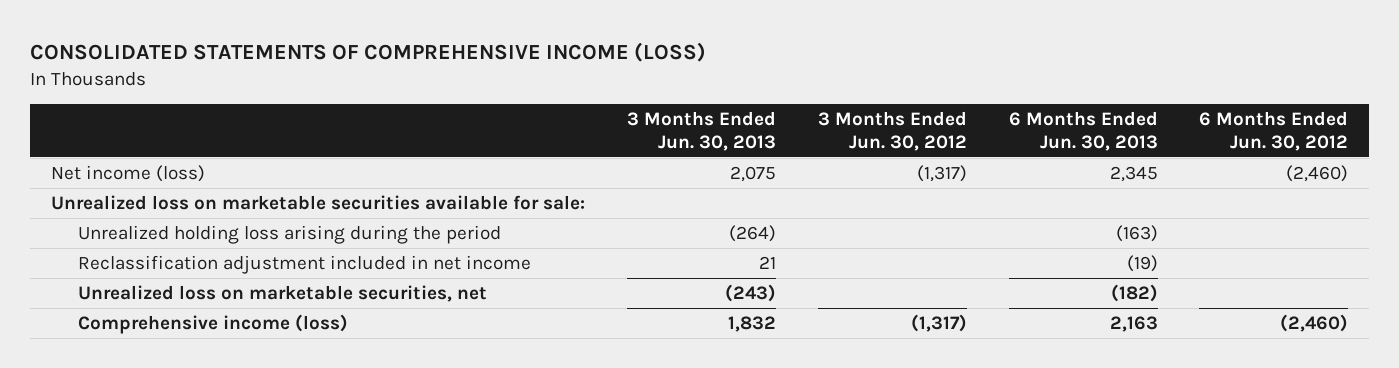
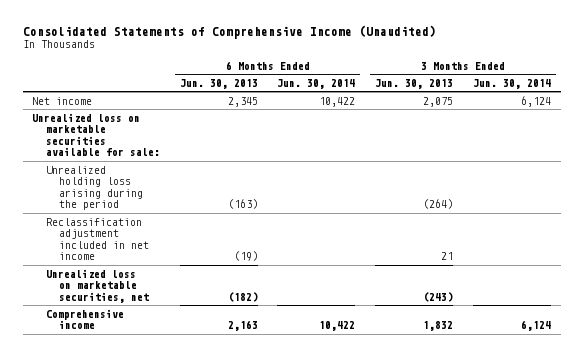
- CONSOLIDATED STATEMENTS OF COMPREHENSIVE INCOME (LOSS)
+ Consolidated Statements of Comprehensive Income (Unaudited)
- | 3 Months Ended Jun. 30, 2013 | 3 Months Ended Jun. 30, 2012 | 6 Months Ended Jun. 30, 2013 | 6 Months Ended Jun. 30, 2012
+ | 6 Months Ended Jun. 30, 2013 | 6 Months Ended Jun. 30, 2014 | 3 Months Ended Jun. 30, 2013 | 3 Months Ended Jun. 30, 2014
- Net income (loss) | 2,075 | (1,317) | 2,345 | (2,460)
+ Net income | 2,345 | 10,422 | 2,075 | 6,124
- Comprehensive income (loss) | 1,832 | (1,317) | 2,163 | (2,460)
+ Comprehensive income | 2,163 | 10,422 | 1,832 | 6,124

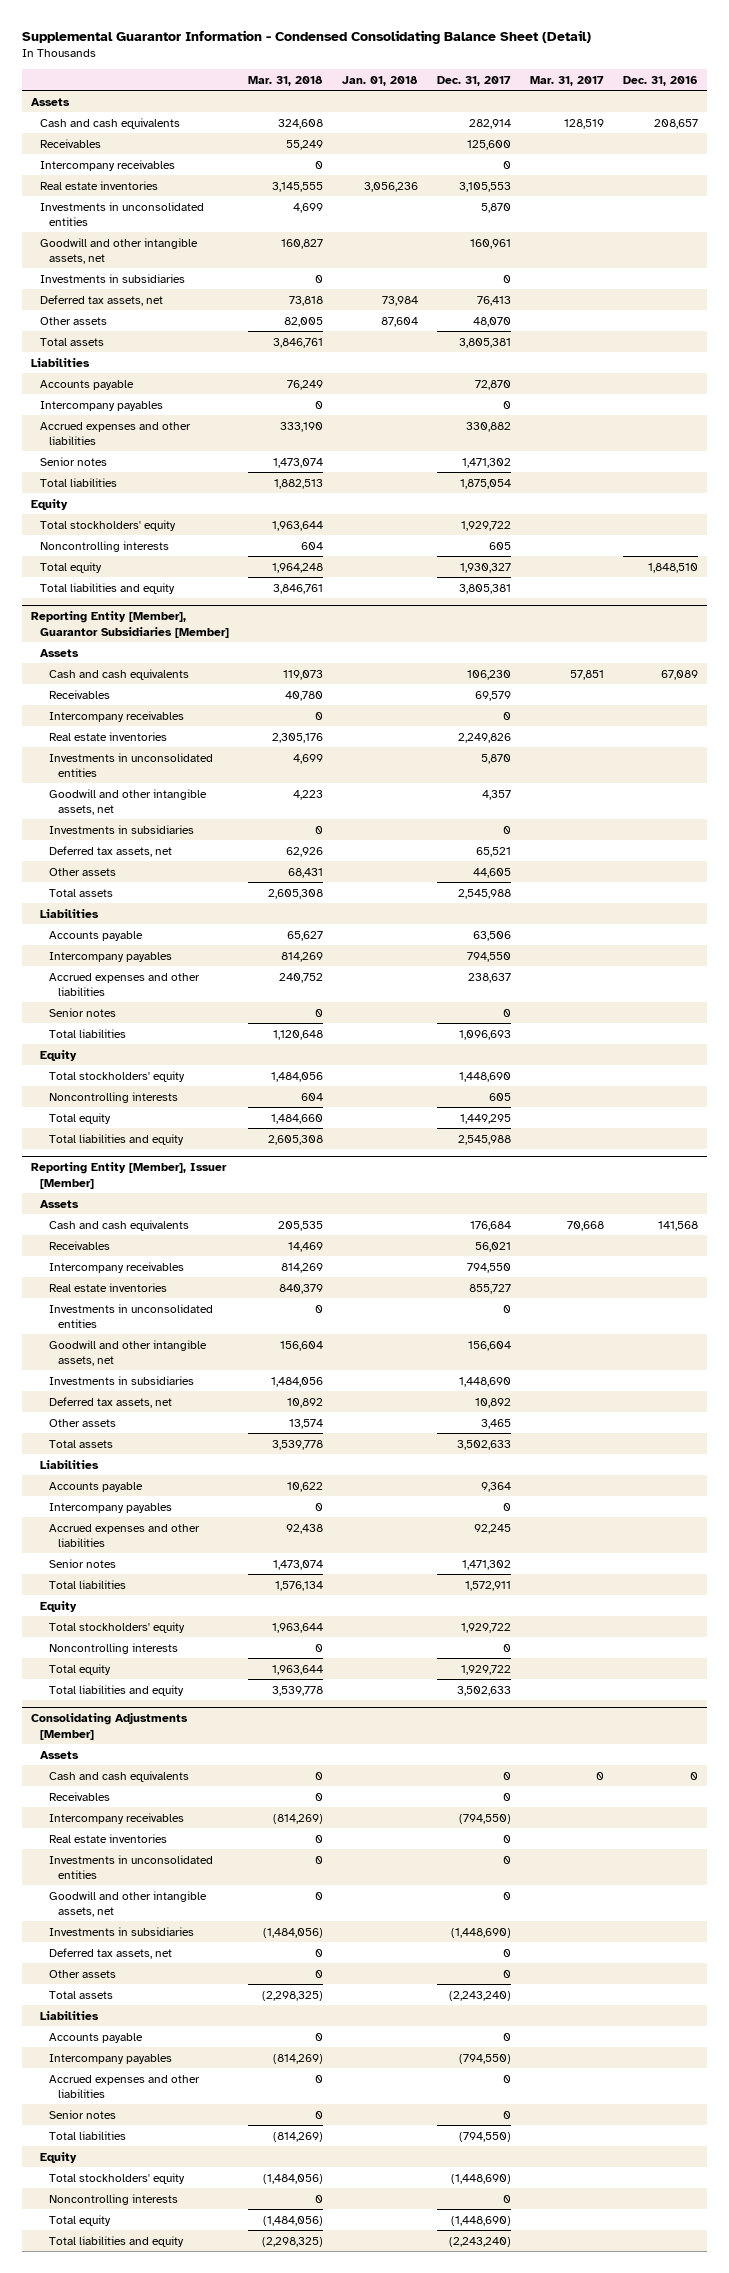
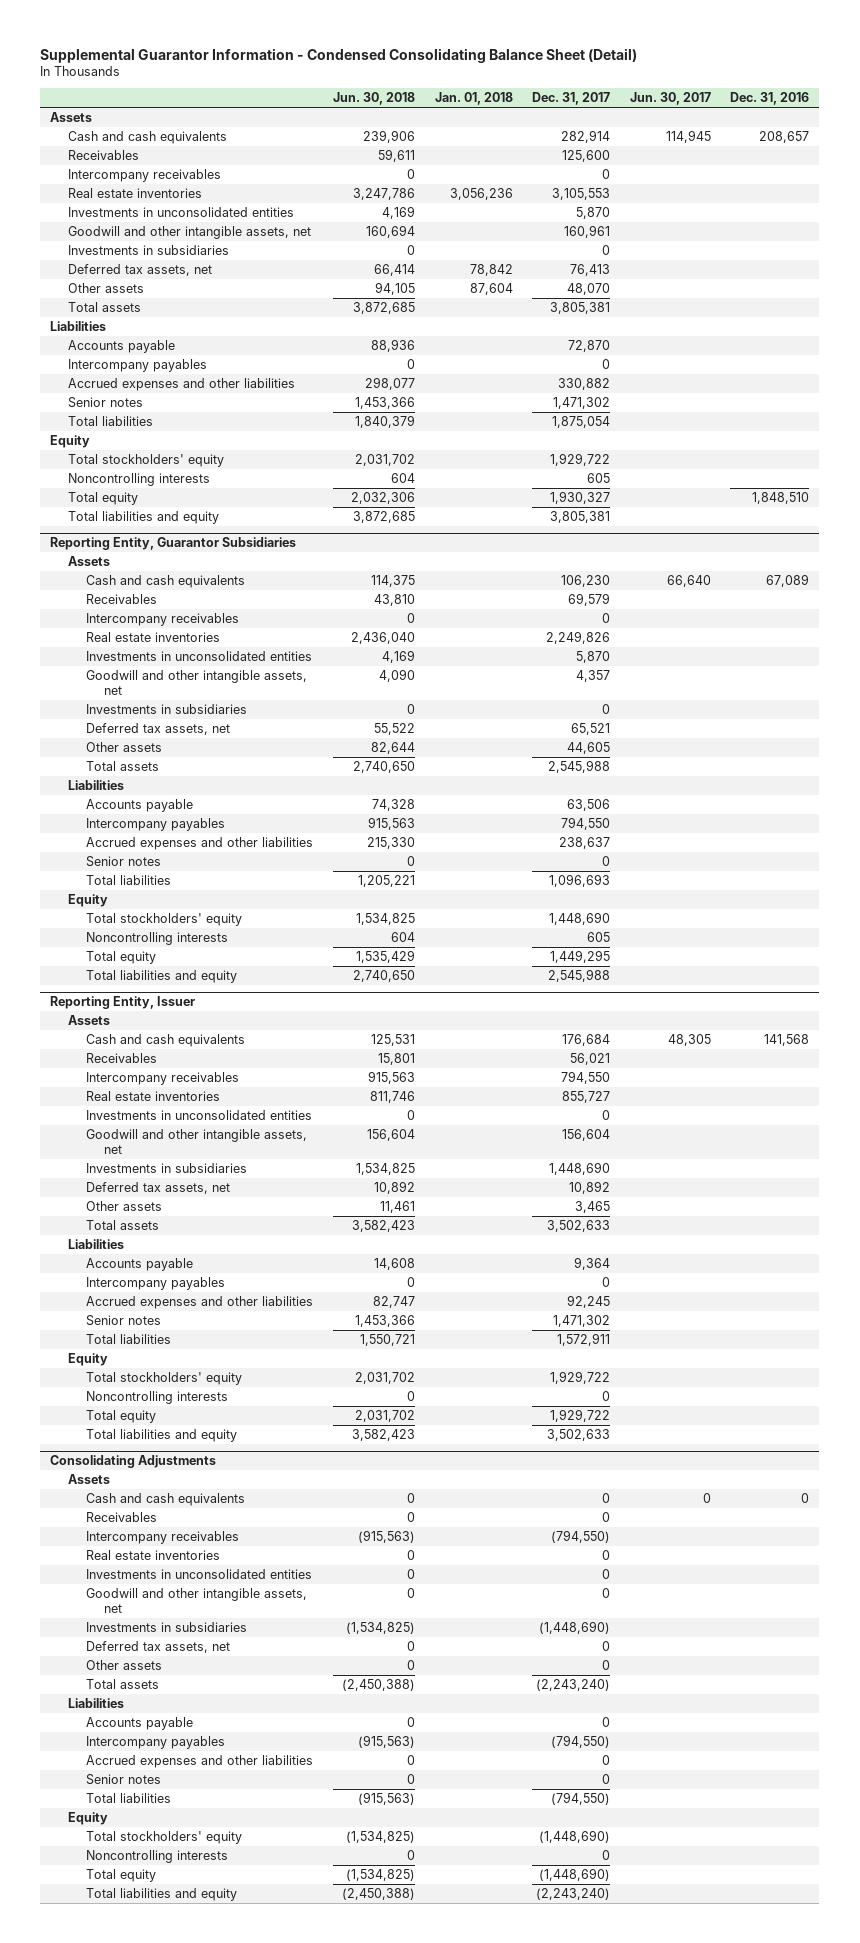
- | Mar. 31, 2018 | Jan. 01, 2018 | Dec. 31, 2017 | Mar. 31, 2017 | Dec. 31, 2016
+ | Jun. 30, 2018 | Jan. 01, 2018 | Dec. 31, 2017 | Jun. 30, 2017 | Dec. 31, 2016
- Deferred tax assets, net | 73,818 | 73,984 | 76,413 | |
+ Deferred tax assets, net | 66,414 | 78,842 | 76,413 | |
- Reporting Entity [Member], Guarantor Subsidiaries [Member]
+ Reporting Entity, Guarantor Subsidiaries
- Reporting Entity [Member], Issuer [Member]
+ Reporting Entity, Issuer
- Consolidating Adjustments [Member]
+ Consolidating Adjustments

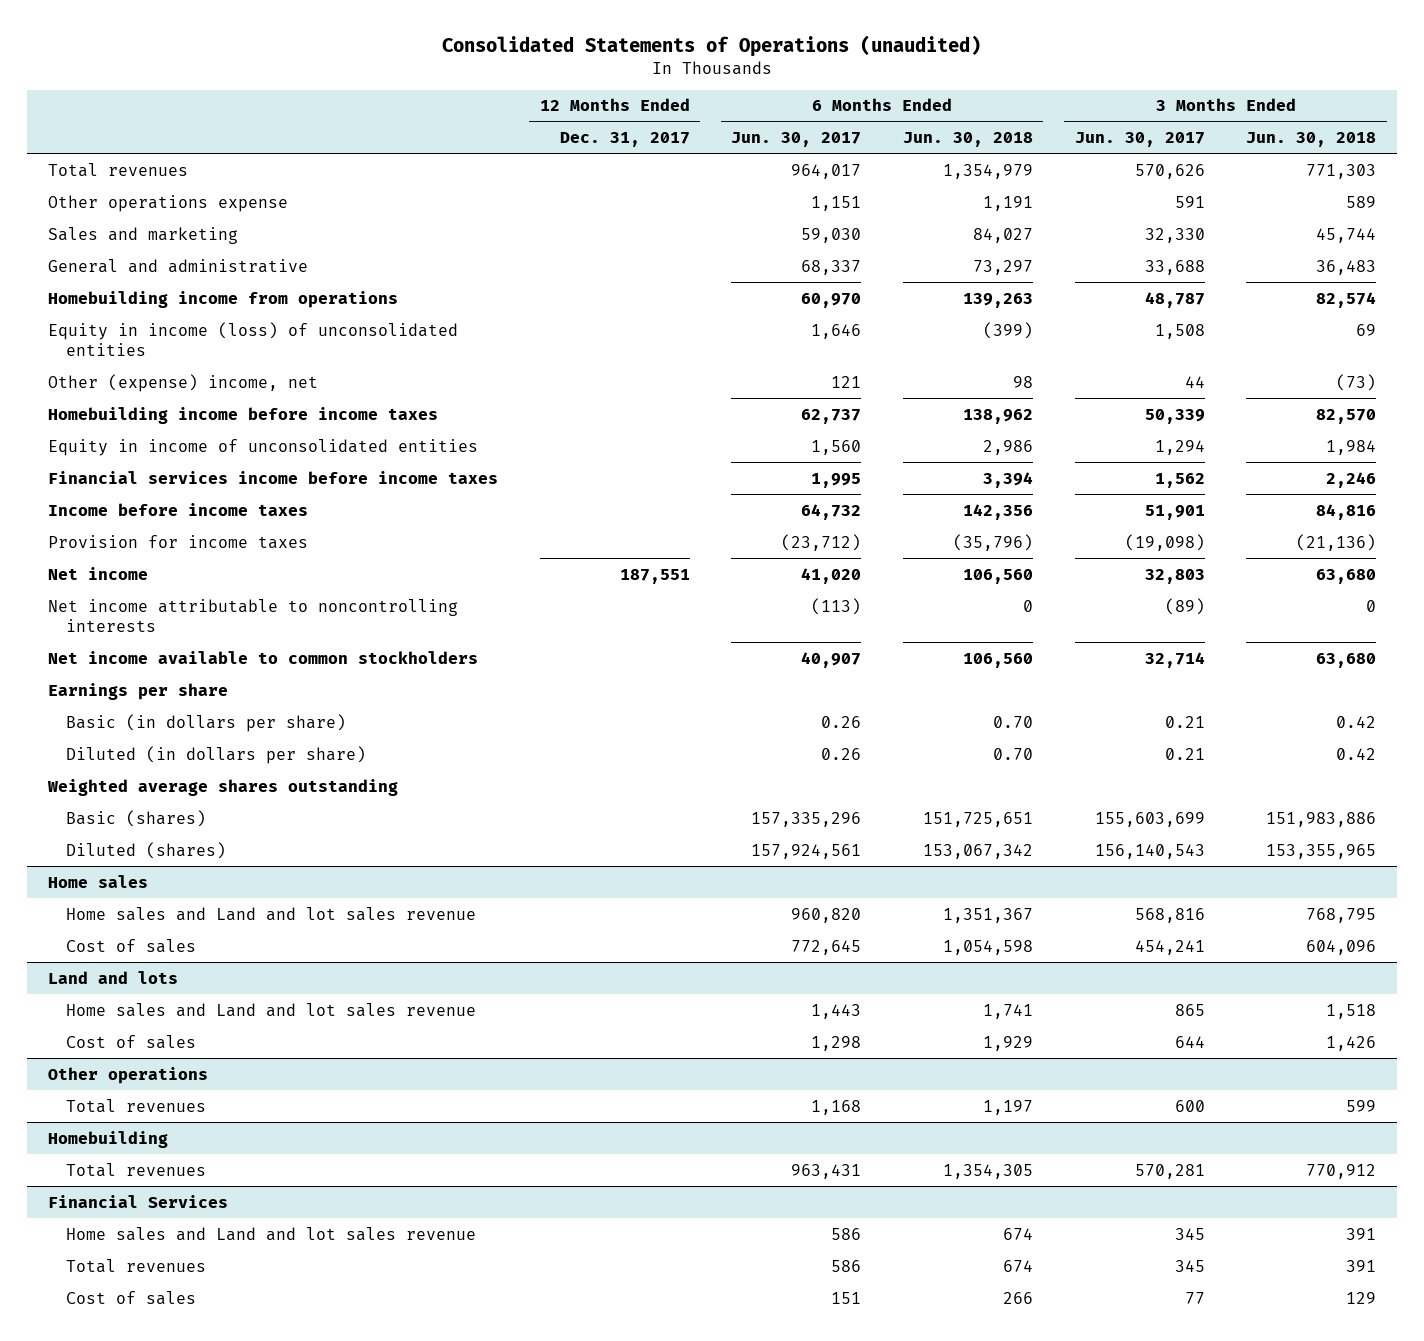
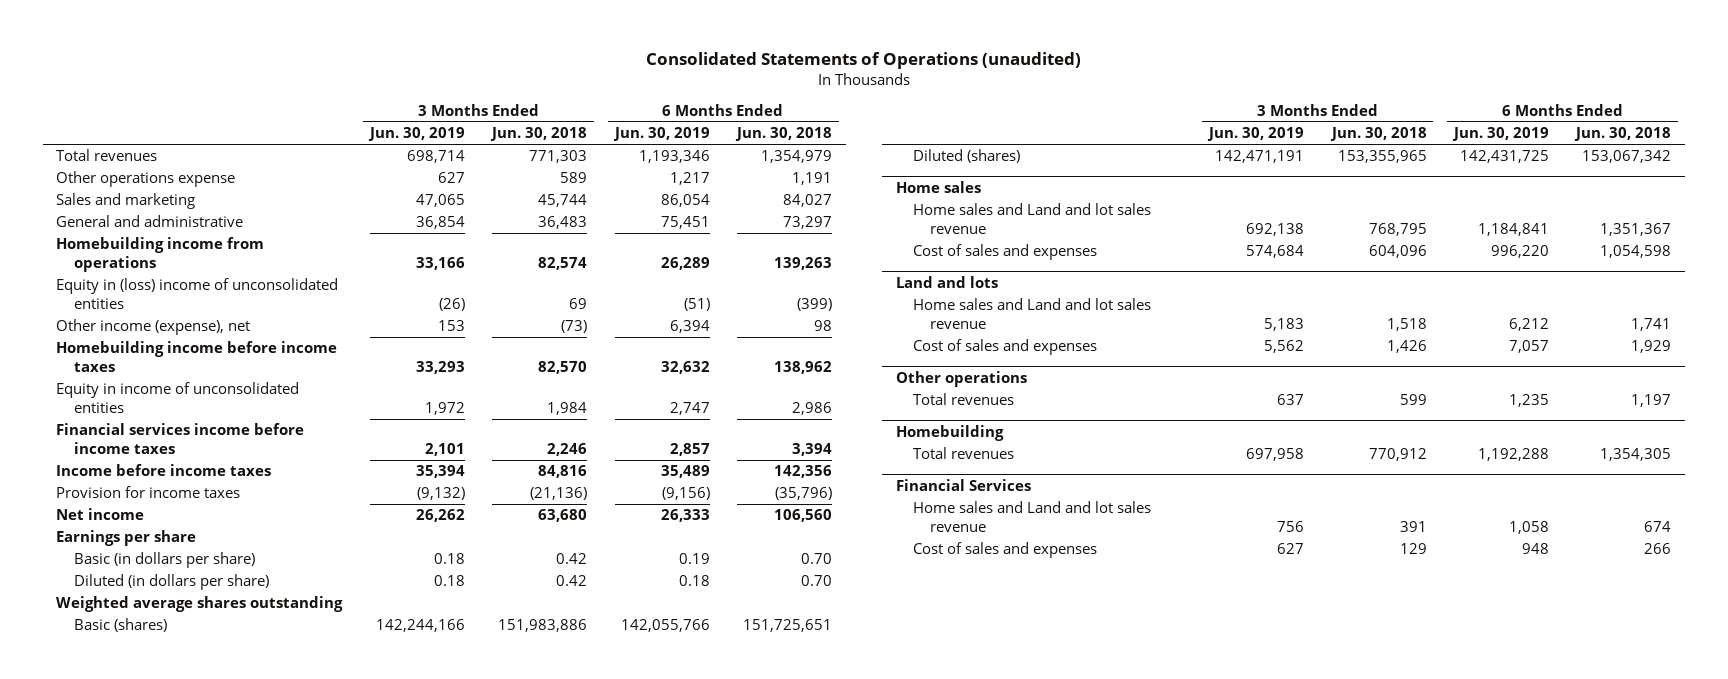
- | 12 Months Ended Dec. 31, 2017 | 6 Months Ended Jun. 30, 2017 | 6 Months Ended Jun. 30, 2018 | 3 Months Ended Jun. 30, 2017 | 3 Months Ended Jun. 30, 2018
+ | 3 Months Ended Jun. 30, 2019 | 3 Months Ended Jun. 30, 2018 | 6 Months Ended Jun. 30, 2019 | 6 Months Ended Jun. 30, 2018
- Equity in income (loss) of unconsolidated entities | | 1,646 | (399) | 1,508 | 69
- Other (expense) income, net | | 121 | 98 | 44 | (73)
+ Equity in (loss) income of unconsolidated entities | (26) | 69 | (51) | (399)
+ Other income (expense), net | 153 | (73) | 6,394 | 98
- Net income attributable to noncontrolling interests | | (113) | 0 | (89) | 0
- Net income available to common stockholders | | 40,907 | 106,560 | 32,714 | 63,680
@ Home sales
- Cost of sales | | 772,645 | 1,054,598 | 454,241 | 604,096
+ Cost of sales and expenses | 574,684 | 604,096 | 996,220 | 1,054,598
@ Land and lots
- Cost of sales | | 1,298 | 1,929 | 644 | 1,426
+ Cost of sales and expenses | 5,562 | 1,426 | 7,057 | 1,929
@ Financial Services
- Total revenues | | 586 | 674 | 345 | 391
- Cost of sales | | 151 | 266 | 77 | 129
+ Cost of sales and expenses | 627 | 129 | 948 | 266

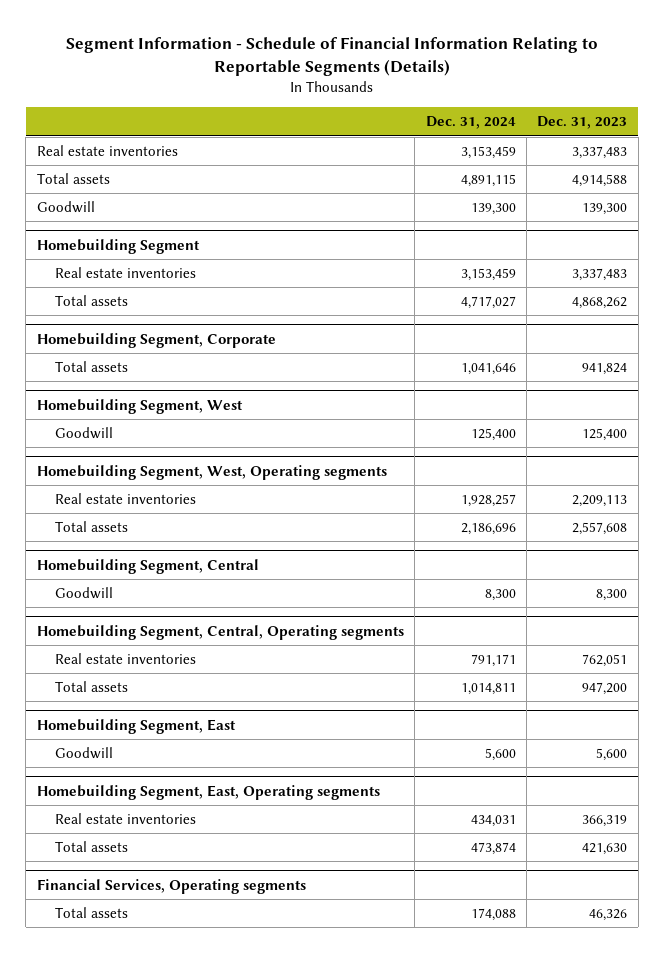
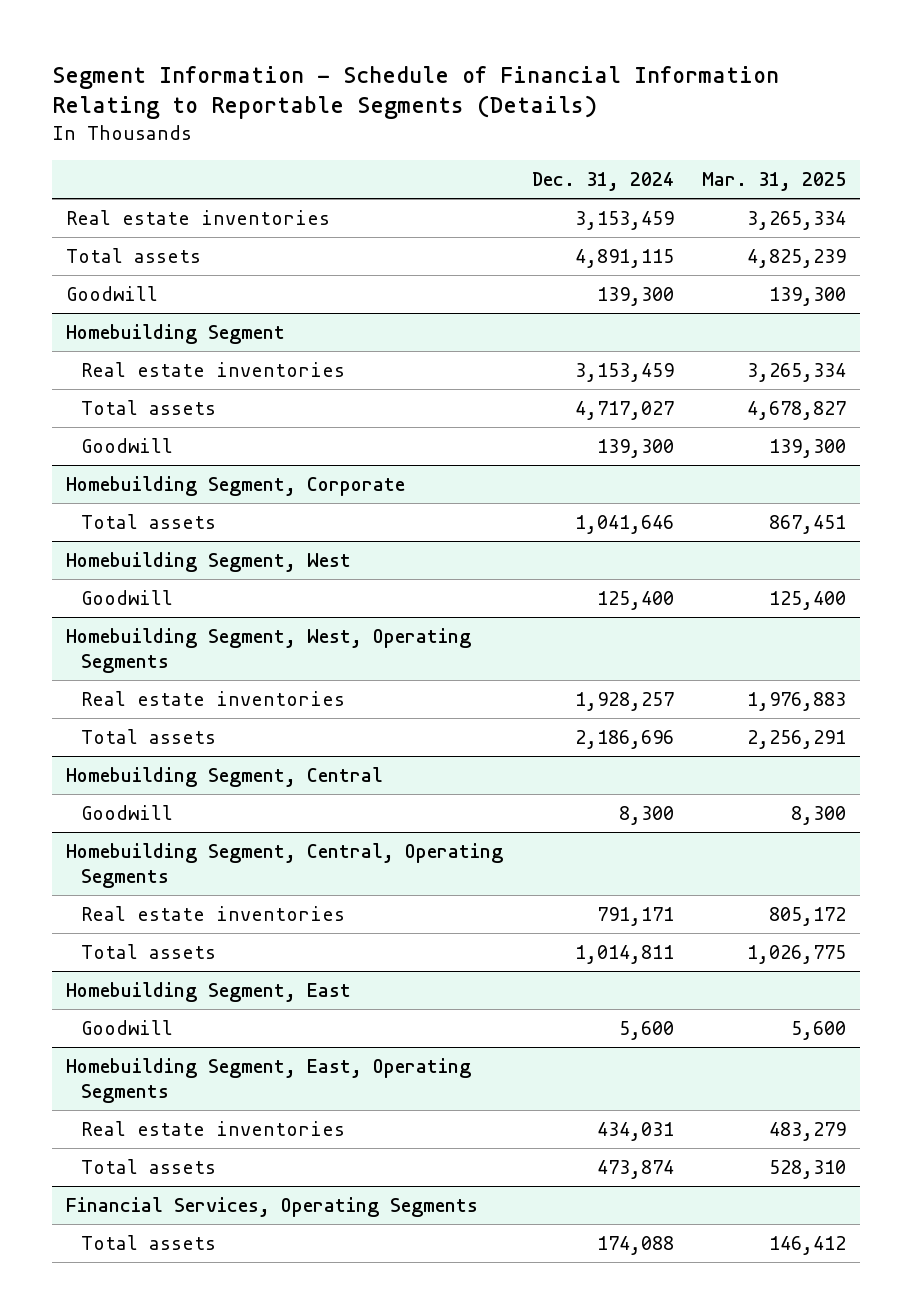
- | Dec. 31, 2024 | Dec. 31, 2023
+ | Dec. 31, 2024 | Mar. 31, 2025
@ Homebuilding Segment
+ Goodwill | 139,300 | 139,300
- Homebuilding Segment, West, Operating segments
+ Homebuilding Segment, West, Operating Segments
- Homebuilding Segment, Central, Operating segments
+ Homebuilding Segment, Central, Operating Segments
- Homebuilding Segment, East, Operating segments
+ Homebuilding Segment, East, Operating Segments
- Financial Services, Operating segments
+ Financial Services, Operating Segments

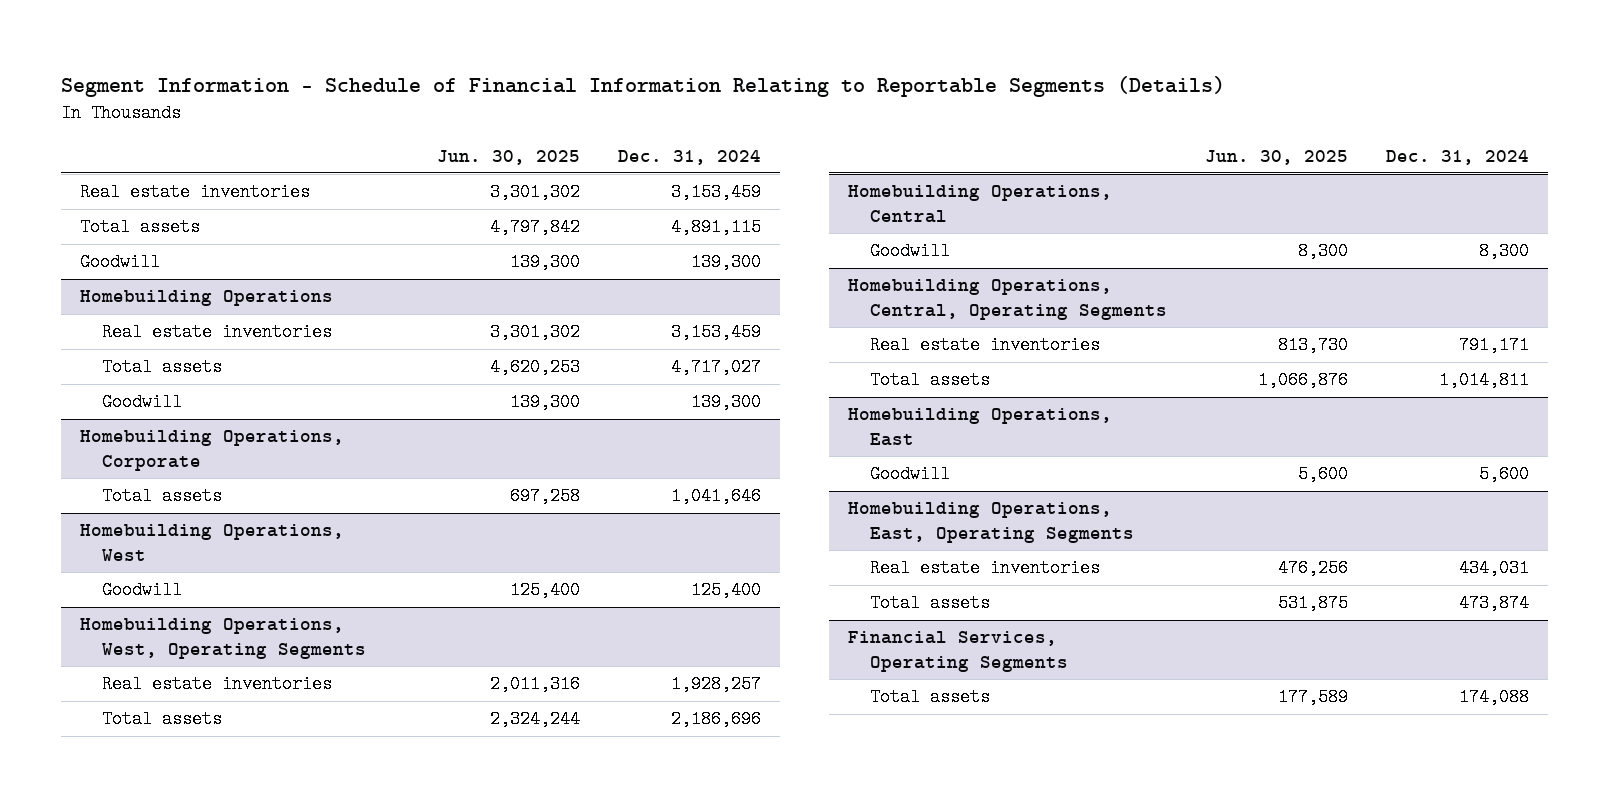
- | Dec. 31, 2024 | Mar. 31, 2025
+ | Jun. 30, 2025 | Dec. 31, 2024
- Homebuilding Segment
+ Homebuilding Operations
- Homebuilding Segment, Corporate
+ Homebuilding Operations, Corporate
- Homebuilding Segment, West
+ Homebuilding Operations, West
- Homebuilding Segment, West, Operating Segments
+ Homebuilding Operations, West, Operating Segments
- Homebuilding Segment, Central
+ Homebuilding Operations, Central
- Homebuilding Segment, Central, Operating Segments
+ Homebuilding Operations, Central, Operating Segments
- Homebuilding Segment, East
+ Homebuilding Operations, East
- Homebuilding Segment, East, Operating Segments
+ Homebuilding Operations, East, Operating Segments

